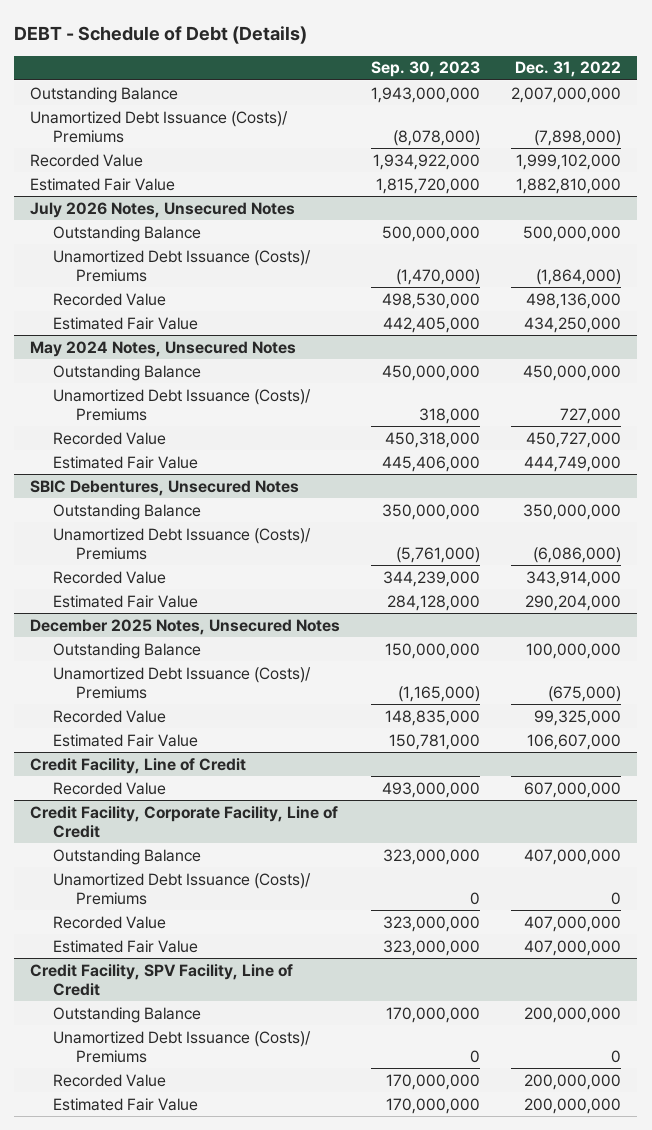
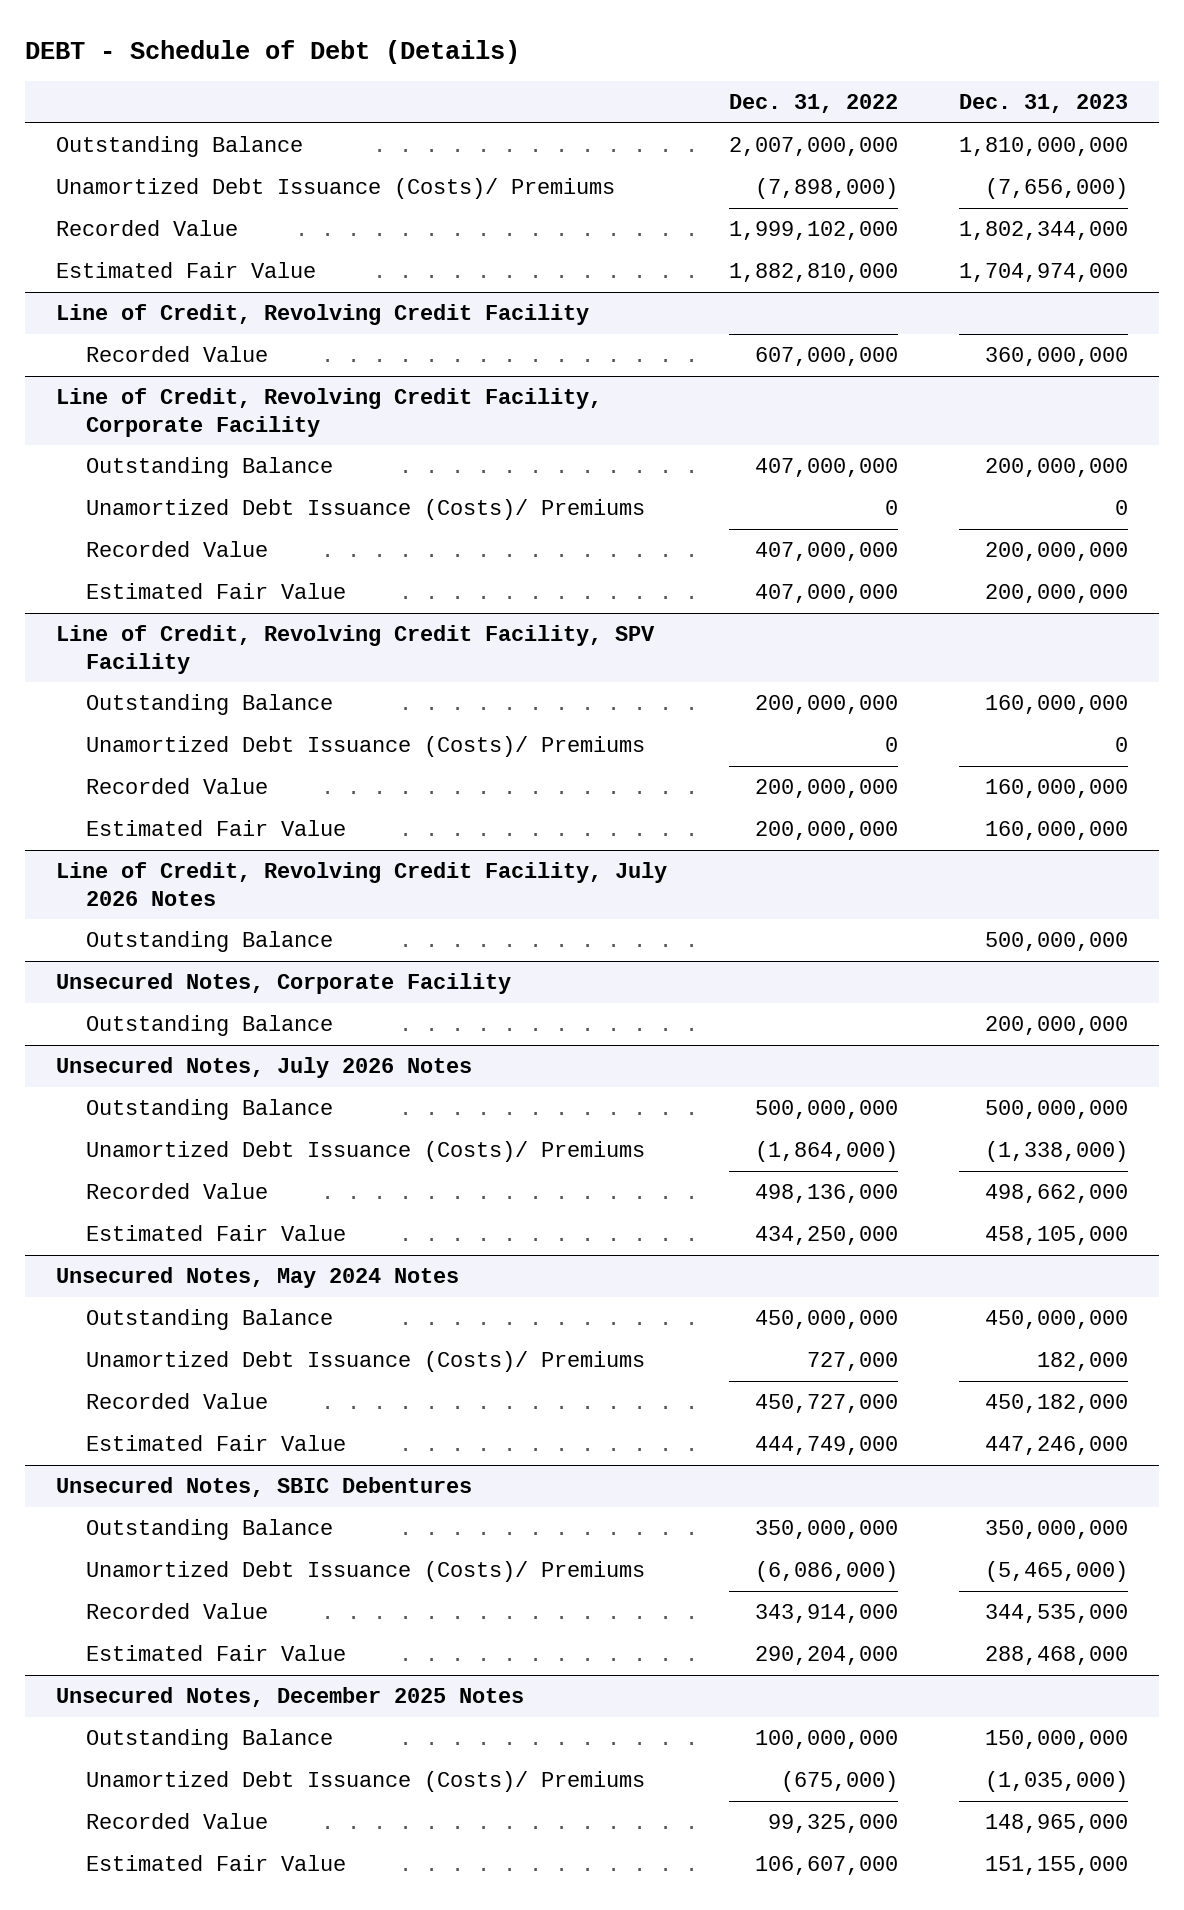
- | Sep. 30, 2023 | Dec. 31, 2022
+ | Dec. 31, 2022 | Dec. 31, 2023
- July 2026 Notes, Unsecured Notes
+ Line of Credit, Revolving Credit Facility
+ Recorded Value | 607,000,000 | 360,000,000
+ Line of Credit, Revolving Credit Facility, Corporate Facility
+ Outstanding Balance | 407,000,000 | 200,000,000
+ Unamortized Debt Issuance (Costs)/ Premiums | 0 | 0
+ Recorded Value | 407,000,000 | 200,000,000
+ Estimated Fair Value | 407,000,000 | 200,000,000
+ Line of Credit, Revolving Credit Facility, SPV Facility
+ Outstanding Balance | 200,000,000 | 160,000,000
+ Unamortized Debt Issuance (Costs)/ Premiums | 0 | 0
+ Recorded Value | 200,000,000 | 160,000,000
+ Estimated Fair Value | 200,000,000 | 160,000,000
+ Line of Credit, Revolving Credit Facility, July 2026 Notes
+ Outstanding Balance | | 500,000,000
+ Unsecured Notes, Corporate Facility
+ Outstanding Balance | | 200,000,000
+ Unsecured Notes, July 2026 Notes
- May 2024 Notes, Unsecured Notes
+ Unsecured Notes, May 2024 Notes
- SBIC Debentures, Unsecured Notes
+ Unsecured Notes, SBIC Debentures
- December 2025 Notes, Unsecured Notes
+ Unsecured Notes, December 2025 Notes
- Credit Facility, Line of Credit
- Recorded Value | 493,000,000 | 607,000,000
- Credit Facility, Corporate Facility, Line of Credit
- Outstanding Balance | 323,000,000 | 407,000,000
- Unamortized Debt Issuance (Costs)/ Premiums | 0 | 0
- Recorded Value | 323,000,000 | 407,000,000
- Estimated Fair Value | 323,000,000 | 407,000,000
- Credit Facility, SPV Facility, Line of Credit
- Outstanding Balance | 170,000,000 | 200,000,000
- Unamortized Debt Issuance (Costs)/ Premiums | 0 | 0
- Recorded Value | 170,000,000 | 200,000,000
- Estimated Fair Value | 170,000,000 | 200,000,000

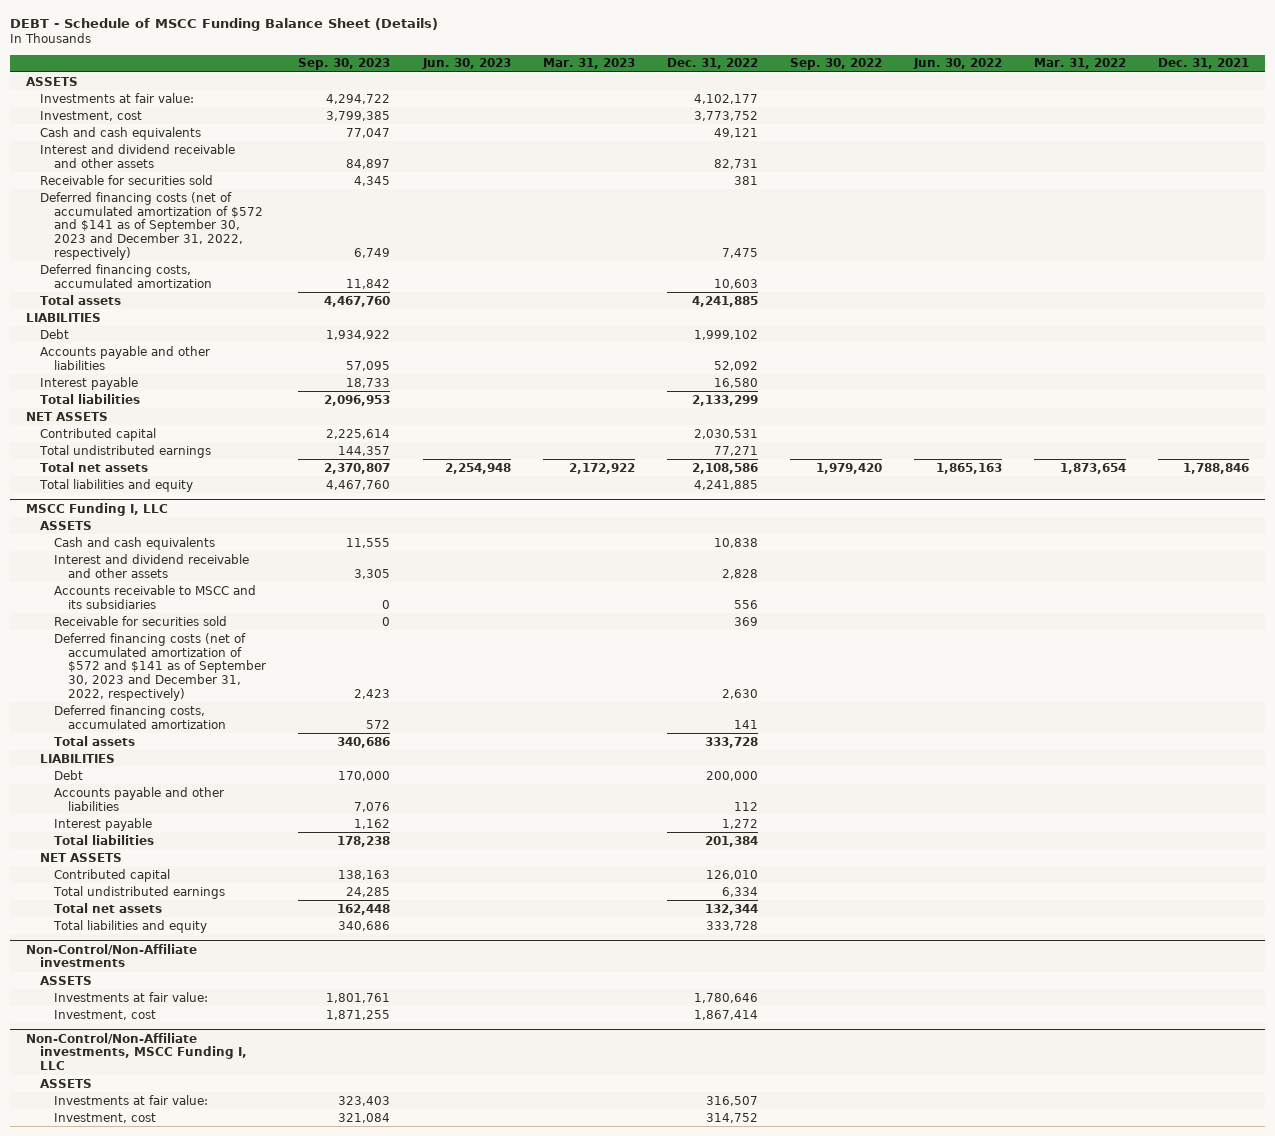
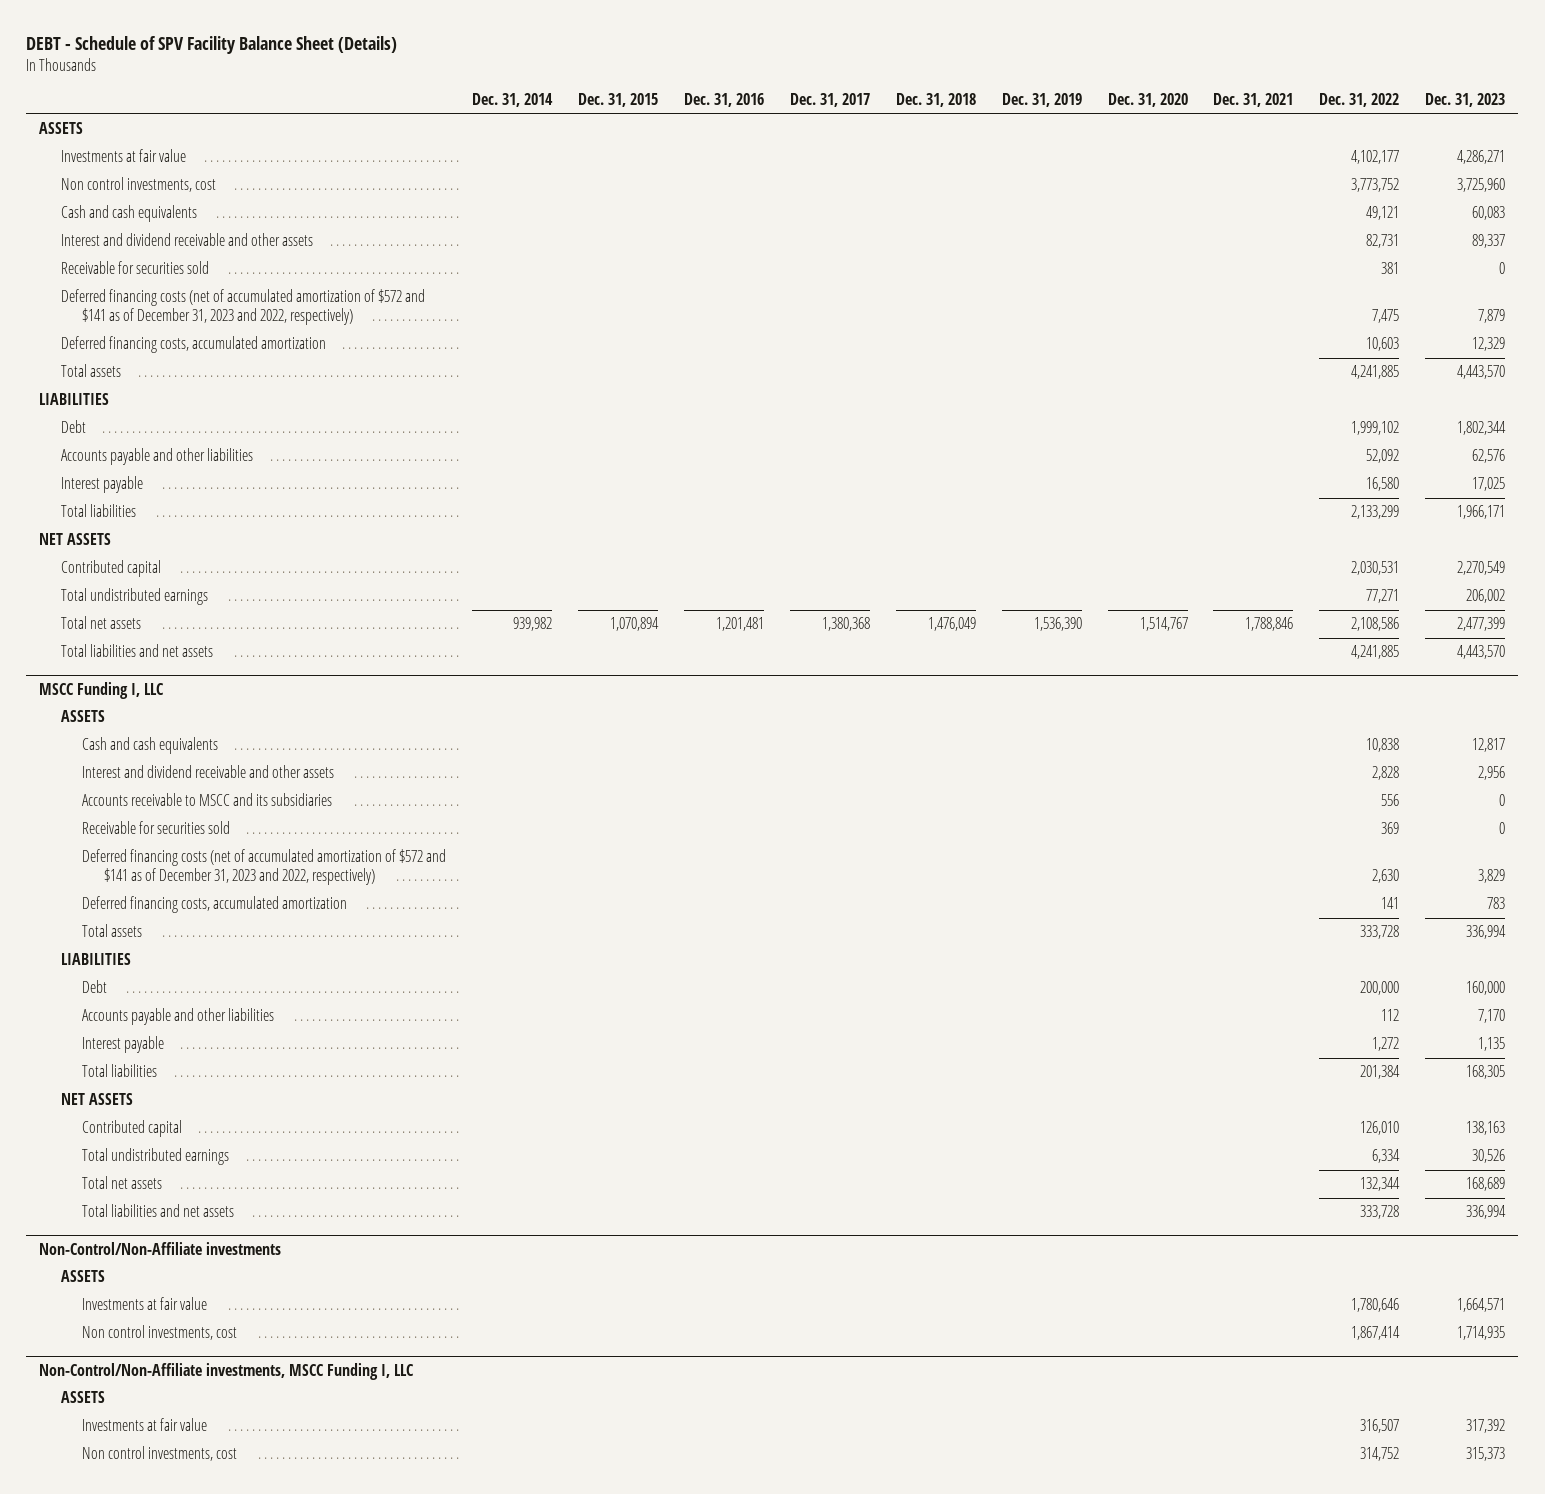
- DEBT - Schedule of MSCC Funding Balance Sheet (Details)
+ DEBT - Schedule of SPV Facility Balance Sheet (Details)
- | Sep. 30, 2023 | Jun. 30, 2023 | Mar. 31, 2023 | Dec. 31, 2022 | Sep. 30, 2022 | Jun. 30, 2022 | Mar. 31, 2022 | Dec. 31, 2021
+ | Dec. 31, 2014 | Dec. 31, 2015 | Dec. 31, 2016 | Dec. 31, 2017 | Dec. 31, 2018 | Dec. 31, 2019 | Dec. 31, 2020 | Dec. 31, 2021 | Dec. 31, 2022 | Dec. 31, 2023
- Investments at fair value: | 4,294,722 | | | 4,102,177 | | | |
- Investment, cost | 3,799,385 | | | 3,773,752 | | | |
+ Investments at fair value | | | | | | | | | 4,102,177 | 4,286,271
+ Non control investments, cost | | | | | | | | | 3,773,752 | 3,725,960
- Deferred financing costs (net of accumulated amortization of $572 and $141 as of September 30, 2023 and December 31, 2022, respectively) | 6,749 | | | 7,475 | | | |
+ Deferred financing costs (net of accumulated amortization of $572 and $141 as of December 31, 2023 and 2022, respectively) | | | | | | | | | 7,475 | 7,879
- Total liabilities and equity | 4,467,760 | | | 4,241,885 | | | |
+ Total liabilities and net assets | | | | | | | | | 4,241,885 | 4,443,570
@ MSCC Funding I, LLC
- Deferred financing costs (net of accumulated amortization of $572 and $141 as of September 30, 2023 and December 31, 2022, respectively) | 2,423 | | | 2,630 | | | |
+ Deferred financing costs (net of accumulated amortization of $572 and $141 as of December 31, 2023 and 2022, respectively) | | | | | | | | | 2,630 | 3,829
- Total liabilities and equity | 340,686 | | | 333,728 | | | |
+ Total liabilities and net assets | | | | | | | | | 333,728 | 336,994
@ Non-Control/Non-Affiliate investments
- Investments at fair value: | 1,801,761 | | | 1,780,646 | | | |
- Investment, cost | 1,871,255 | | | 1,867,414 | | | |
+ Investments at fair value | | | | | | | | | 1,780,646 | 1,664,571
+ Non control investments, cost | | | | | | | | | 1,867,414 | 1,714,935
@ Non-Control/Non-Affiliate investments, MSCC Funding I, LLC
- Investments at fair value: | 323,403 | | | 316,507 | | | |
- Investment, cost | 321,084 | | | 314,752 | | | |
+ Investments at fair value | | | | | | | | | 316,507 | 317,392
+ Non control investments, cost | | | | | | | | | 314,752 | 315,373

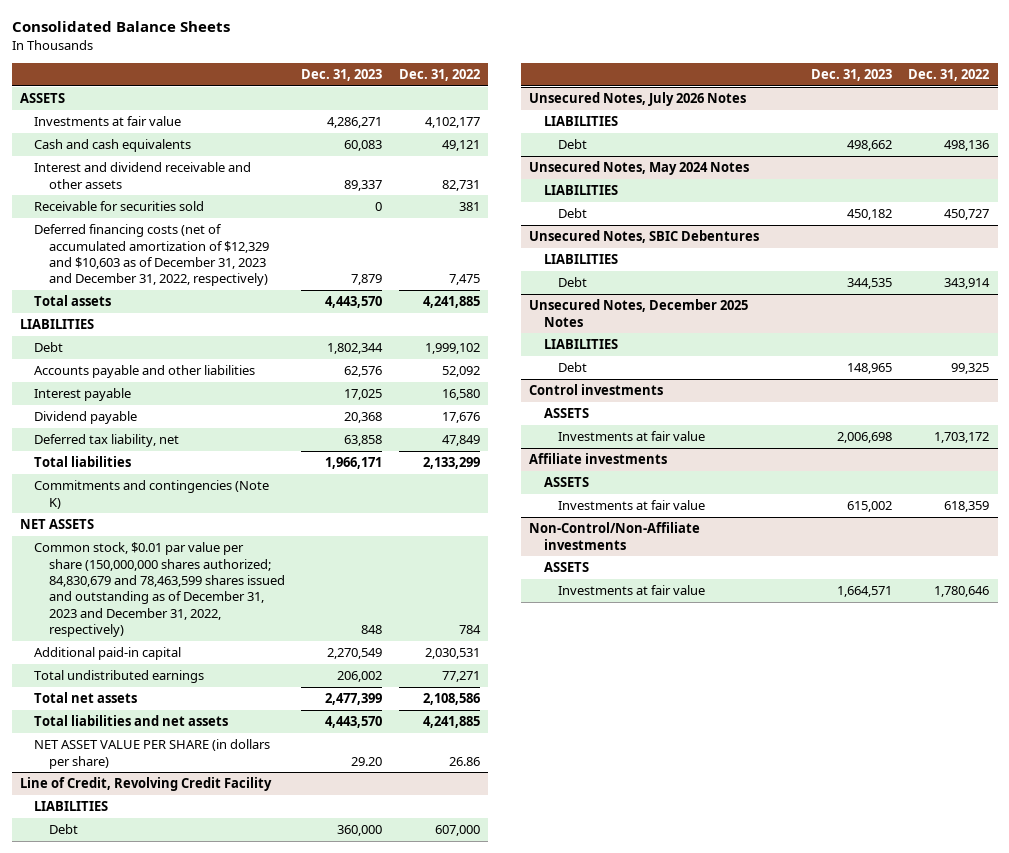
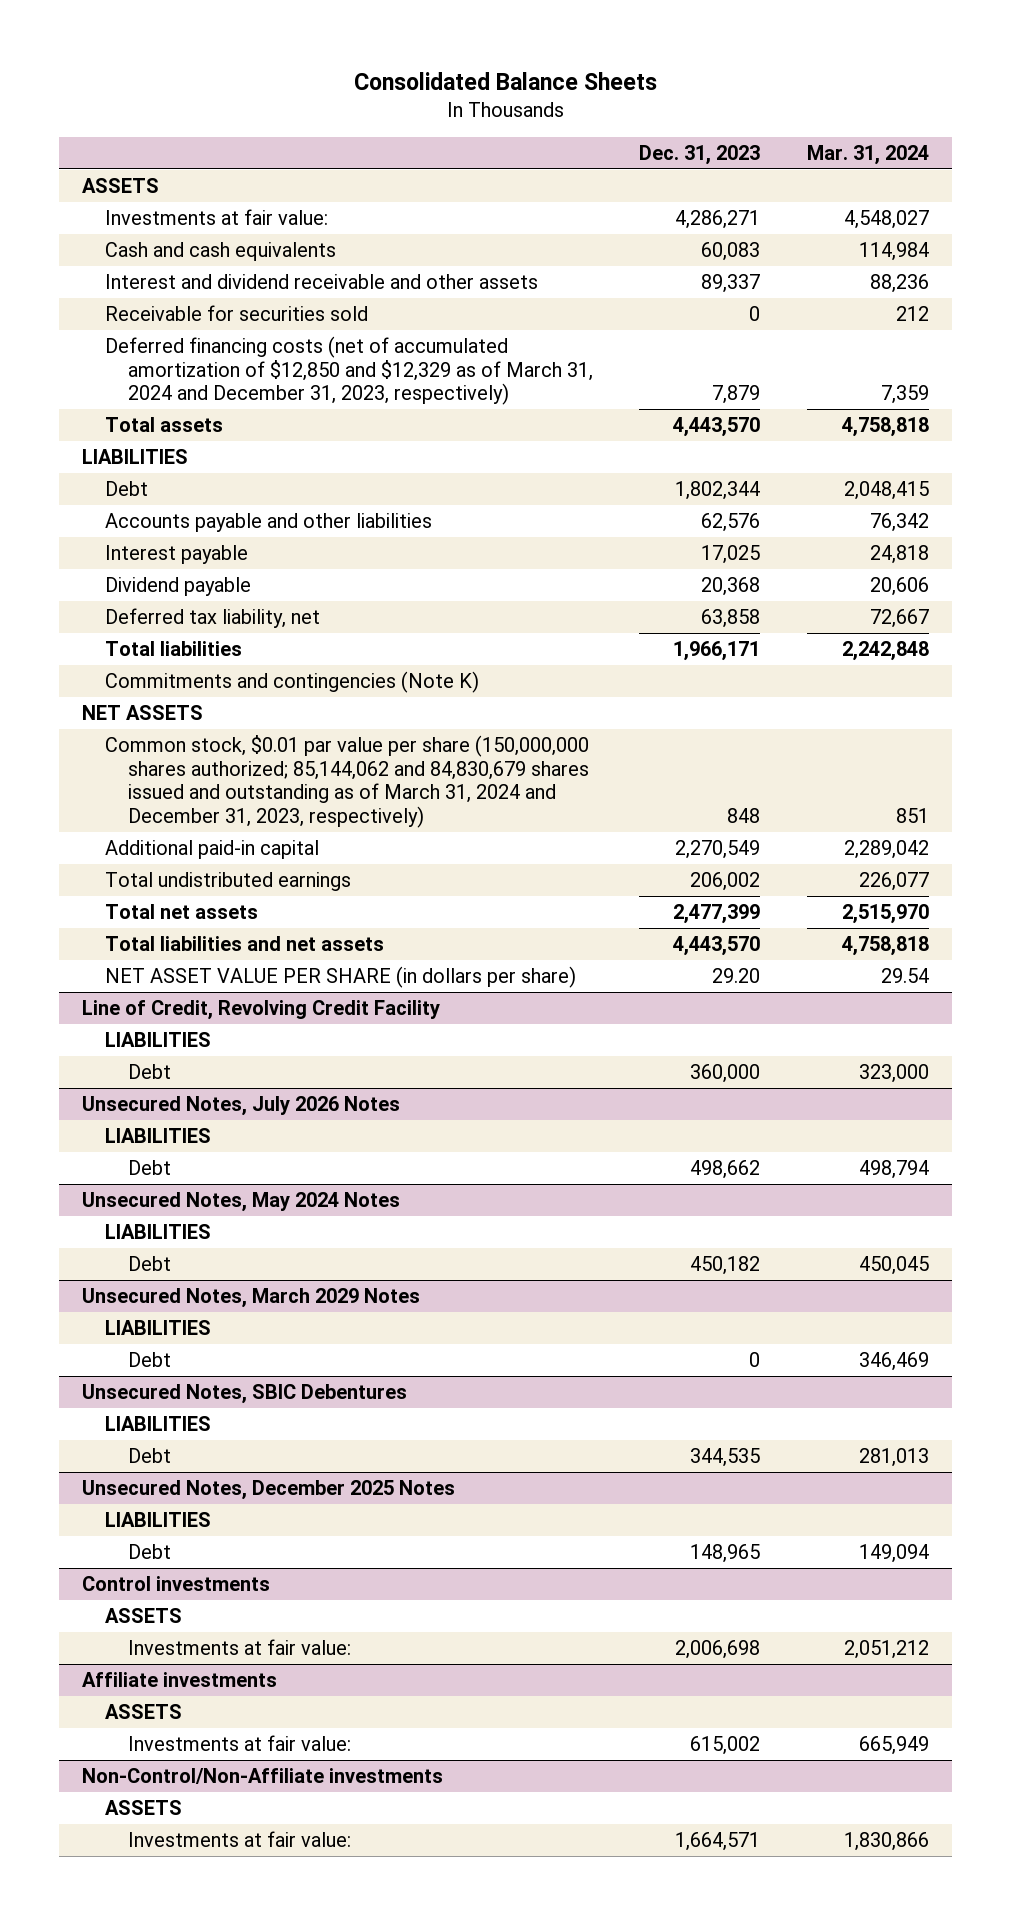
- | Dec. 31, 2023 | Dec. 31, 2022
+ | Dec. 31, 2023 | Mar. 31, 2024
- Investments at fair value | 4,286,271 | 4,102,177
+ Investments at fair value: | 4,286,271 | 4,548,027
- Deferred financing costs (net of accumulated amortization of $12,329 and $10,603 as of December 31, 2023 and December 31, 2022, respectively) | 7,879 | 7,475
+ Deferred financing costs (net of accumulated amortization of $12,850 and $12,329 as of March 31, 2024 and December 31, 2023, respectively) | 7,879 | 7,359
- Common stock, $0.01 par value per share (150,000,000 shares authorized; 84,830,679 and 78,463,599 shares issued and outstanding as of December 31, 2023 and December 31, 2022, respectively) | 848 | 784
+ Common stock, $0.01 par value per share (150,000,000 shares authorized; 85,144,062 and 84,830,679 shares issued and outstanding as of March 31, 2024 and December 31, 2023, respectively) | 848 | 851
+ Unsecured Notes, March 2029 Notes
+ LIABILITIES
+ Debt | 0 | 346,469
@ Control investments
- Investments at fair value | 2,006,698 | 1,703,172
+ Investments at fair value: | 2,006,698 | 2,051,212
@ Affiliate investments
- Investments at fair value | 615,002 | 618,359
+ Investments at fair value: | 615,002 | 665,949
@ Non-Control/Non-Affiliate investments
- Investments at fair value | 1,664,571 | 1,780,646
+ Investments at fair value: | 1,664,571 | 1,830,866

